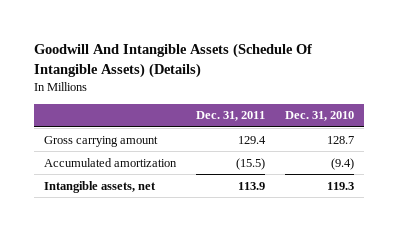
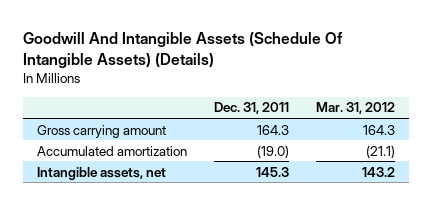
- | Dec. 31, 2011 | Dec. 31, 2010
+ | Dec. 31, 2011 | Mar. 31, 2012
- Gross carrying amount | 129.4 | 128.7
- Accumulated amortization | (15.5) | (9.4)
- Intangible assets, net | 113.9 | 119.3
+ Gross carrying amount | 164.3 | 164.3
+ Accumulated amortization | (19.0) | (21.1)
+ Intangible assets, net | 145.3 | 143.2

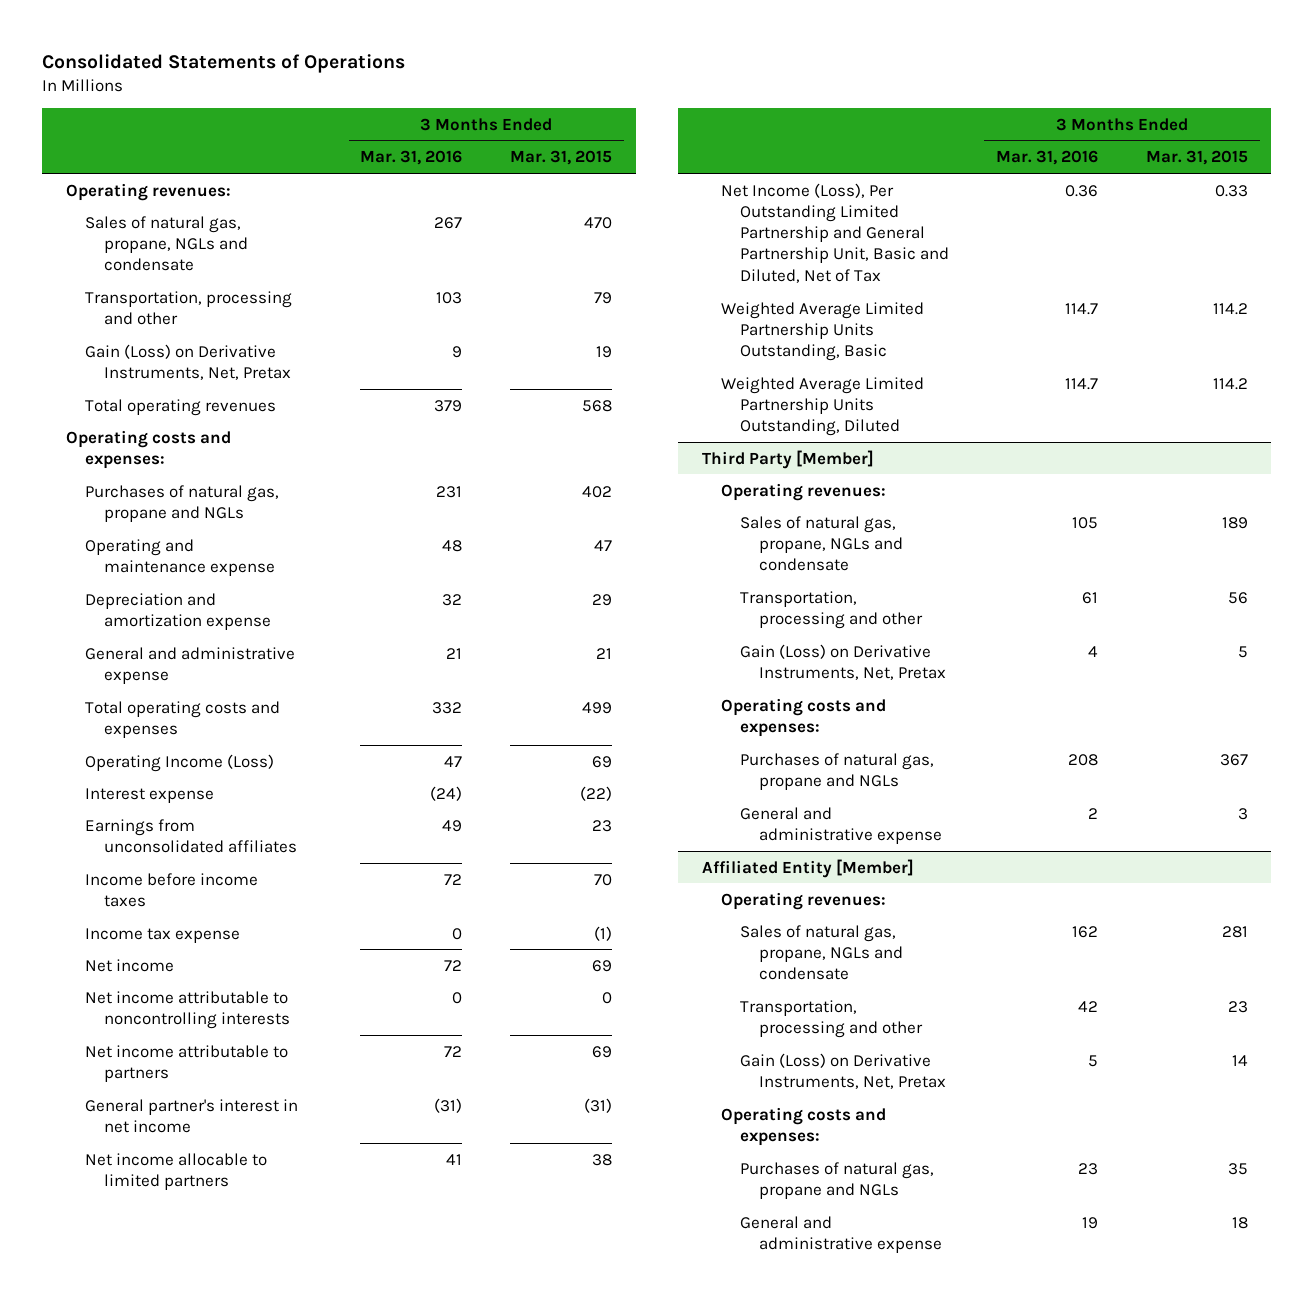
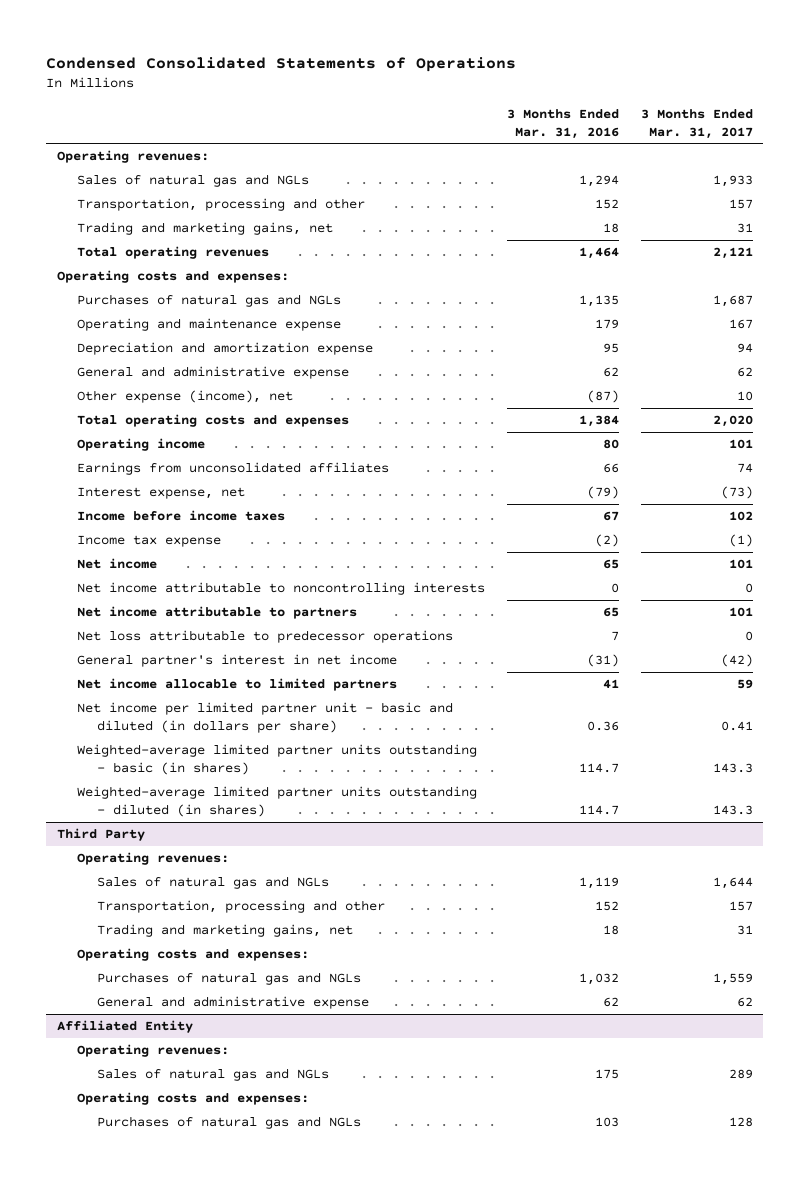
- Consolidated Statements of Operations
+ Condensed Consolidated Statements of Operations
- | 3 Months Ended Mar. 31, 2016 | 3 Months Ended Mar. 31, 2015
+ | 3 Months Ended Mar. 31, 2016 | 3 Months Ended Mar. 31, 2017
- Sales of natural gas, propane, NGLs and condensate | 267 | 470
- Transportation, processing and other | 103 | 79
- Gain (Loss) on Derivative Instruments, Net, Pretax | 9 | 19
- Total operating revenues | 379 | 568
+ Sales of natural gas and NGLs | 1,294 | 1,933
+ Transportation, processing and other | 152 | 157
+ Trading and marketing gains, net | 18 | 31
+ Total operating revenues | 1,464 | 2,121
- Purchases of natural gas, propane and NGLs | 231 | 402
- Operating and maintenance expense | 48 | 47
- Depreciation and amortization expense | 32 | 29
- General and administrative expense | 21 | 21
- Total operating costs and expenses | 332 | 499
- Operating Income (Loss) | 47 | 69
- Interest expense | (24) | (22)
- Earnings from unconsolidated affiliates | 49 | 23
- Income before income taxes | 72 | 70
- Income tax expense | 0 | (1)
- Net income | 72 | 69
+ Purchases of natural gas and NGLs | 1,135 | 1,687
+ Operating and maintenance expense | 179 | 167
+ Depreciation and amortization expense | 95 | 94
+ General and administrative expense | 62 | 62
+ Other expense (income), net | (87) | 10
+ Total operating costs and expenses | 1,384 | 2,020
+ Operating income | 80 | 101
+ Earnings from unconsolidated affiliates | 66 | 74
+ Interest expense, net | (79) | (73)
+ Income before income taxes | 67 | 102
+ Income tax expense | (2) | (1)
+ Net income | 65 | 101
- Net income attributable to partners | 72 | 69
+ Net income attributable to partners | 65 | 101
+ Net loss attributable to predecessor operations | 7 | 0
- Net Income (Loss), Per Outstanding Limited Partnership and General Partnership Unit, Basic and Diluted, Net of Tax | 0.36 | 0.33
- Weighted Average Limited Partnership Units Outstanding, Basic | 114.7 | 114.2
- Weighted Average Limited Partnership Units Outstanding, Diluted | 114.7 | 114.2
- Third Party [Member]
+ Net income per limited partner unit - basic and diluted (in dollars per share) | 0.36 | 0.41
+ Weighted-average limited partner units outstanding - basic (in shares) | 114.7 | 143.3
+ Weighted-average limited partner units outstanding - diluted (in shares) | 114.7 | 143.3
+ Third Party
- Sales of natural gas, propane, NGLs and condensate | 105 | 189
- Transportation, processing and other | 61 | 56
- Gain (Loss) on Derivative Instruments, Net, Pretax | 4 | 5
+ Sales of natural gas and NGLs | 1,119 | 1,644
+ Transportation, processing and other | 152 | 157
+ Trading and marketing gains, net | 18 | 31
- Purchases of natural gas, propane and NGLs | 208 | 367
- General and administrative expense | 2 | 3
- Affiliated Entity [Member]
+ Purchases of natural gas and NGLs | 1,032 | 1,559
+ General and administrative expense | 62 | 62
+ Affiliated Entity
- Sales of natural gas, propane, NGLs and condensate | 162 | 281
- Transportation, processing and other | 42 | 23
- Gain (Loss) on Derivative Instruments, Net, Pretax | 5 | 14
+ Sales of natural gas and NGLs | 175 | 289
- Purchases of natural gas, propane and NGLs | 23 | 35
- General and administrative expense | 19 | 18
+ Purchases of natural gas and NGLs | 103 | 128

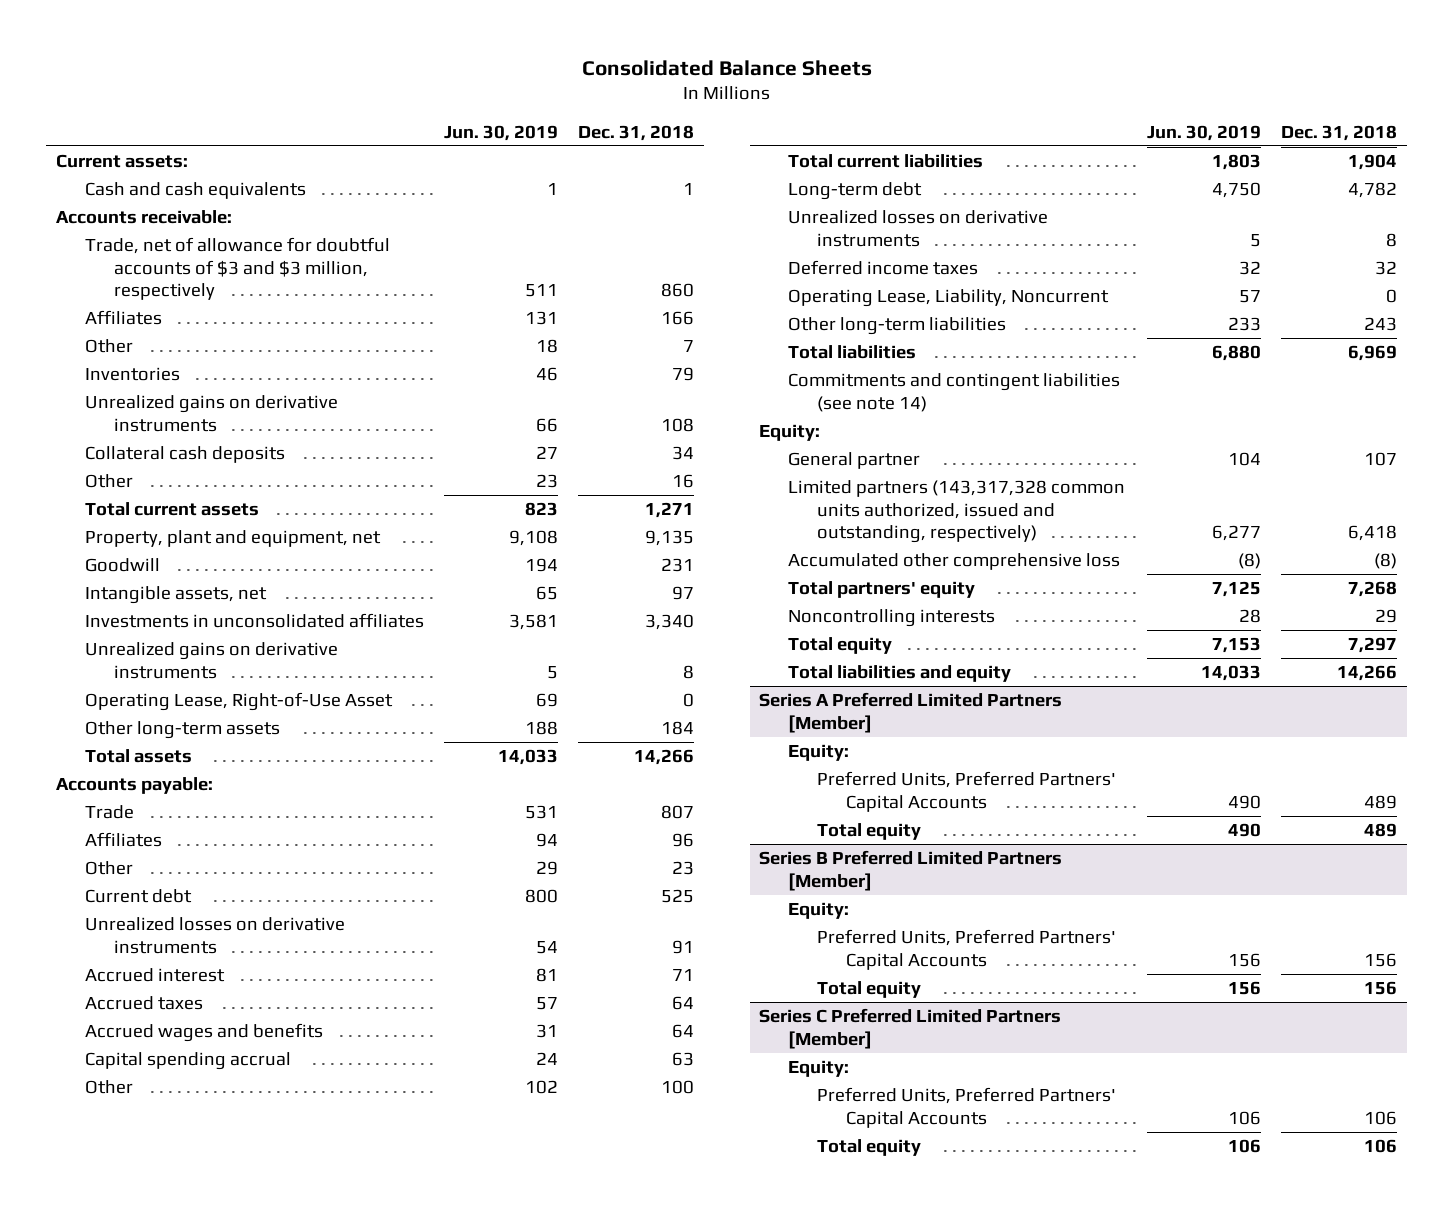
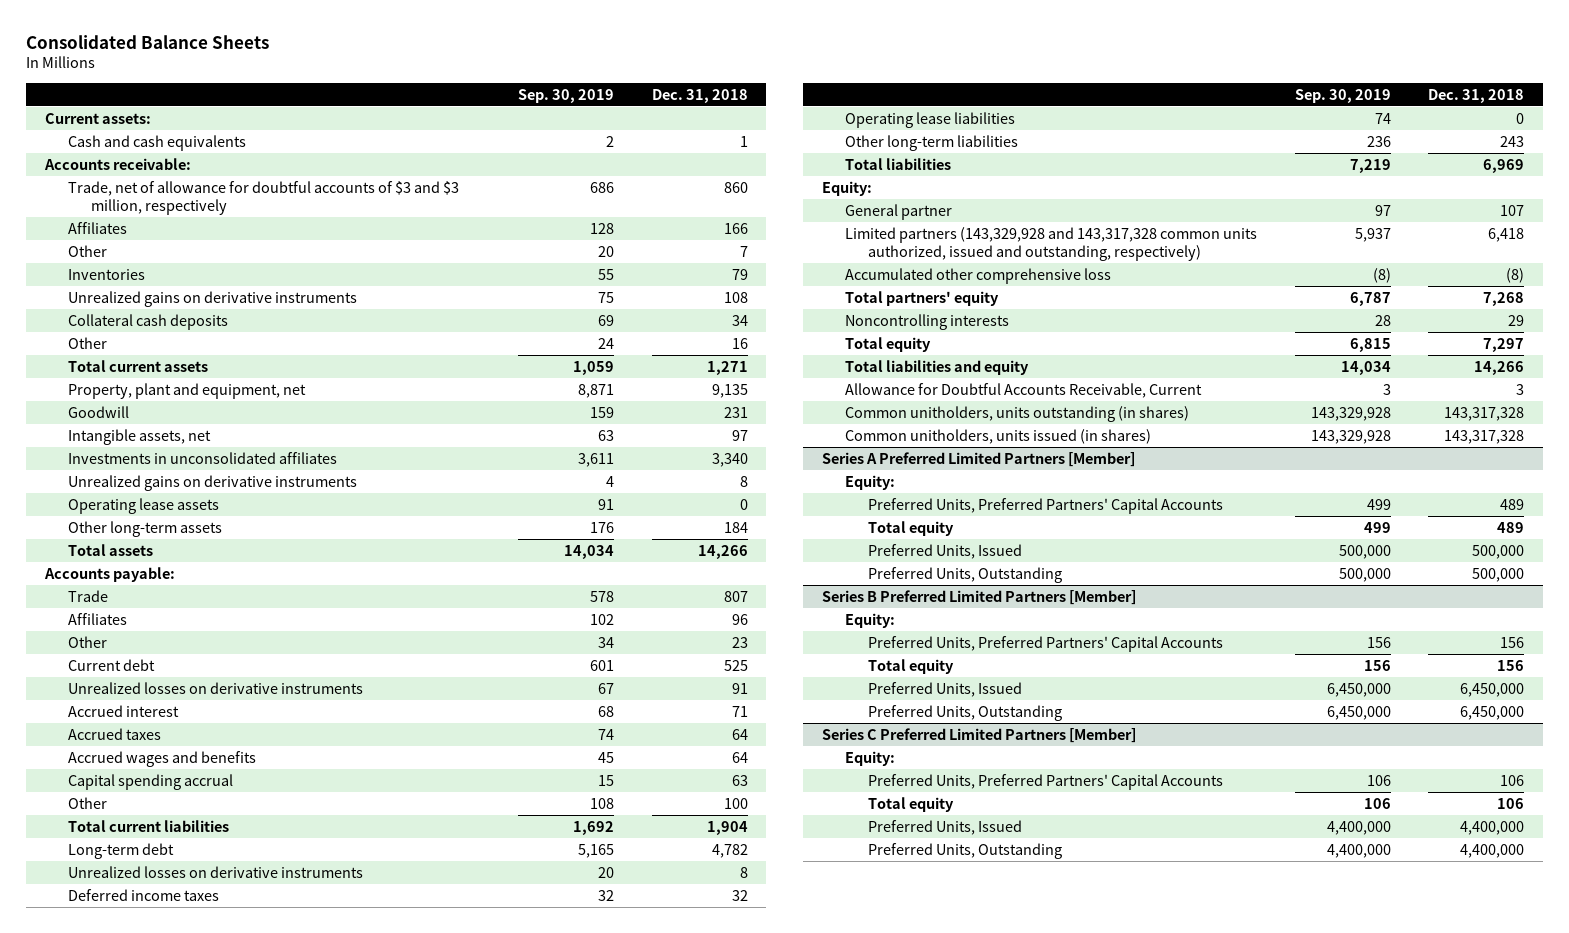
- | Jun. 30, 2019 | Dec. 31, 2018
+ | Sep. 30, 2019 | Dec. 31, 2018
- Operating Lease, Right-of-Use Asset | 69 | 0
+ Operating lease assets | 91 | 0
- Operating Lease, Liability, Noncurrent | 57 | 0
+ Operating lease liabilities | 74 | 0
- Commitments and contingent liabilities (see note 14)
- Limited partners (143,317,328 common units authorized, issued and outstanding, respectively) | 6,277 | 6,418
+ Limited partners (143,329,928 and 143,317,328 common units authorized, issued and outstanding, respectively) | 5,937 | 6,418
+ Allowance for Doubtful Accounts Receivable, Current | 3 | 3
+ Common unitholders, units outstanding (in shares) | 143,329,928 | 143,317,328
+ Common unitholders, units issued (in shares) | 143,329,928 | 143,317,328
@ Series A Preferred Limited Partners [Member]
+ Preferred Units, Issued | 500,000 | 500,000
+ Preferred Units, Outstanding | 500,000 | 500,000
@ Series B Preferred Limited Partners [Member]
+ Preferred Units, Issued | 6,450,000 | 6,450,000
+ Preferred Units, Outstanding | 6,450,000 | 6,450,000
@ Series C Preferred Limited Partners [Member]
+ Preferred Units, Issued | 4,400,000 | 4,400,000
+ Preferred Units, Outstanding | 4,400,000 | 4,400,000

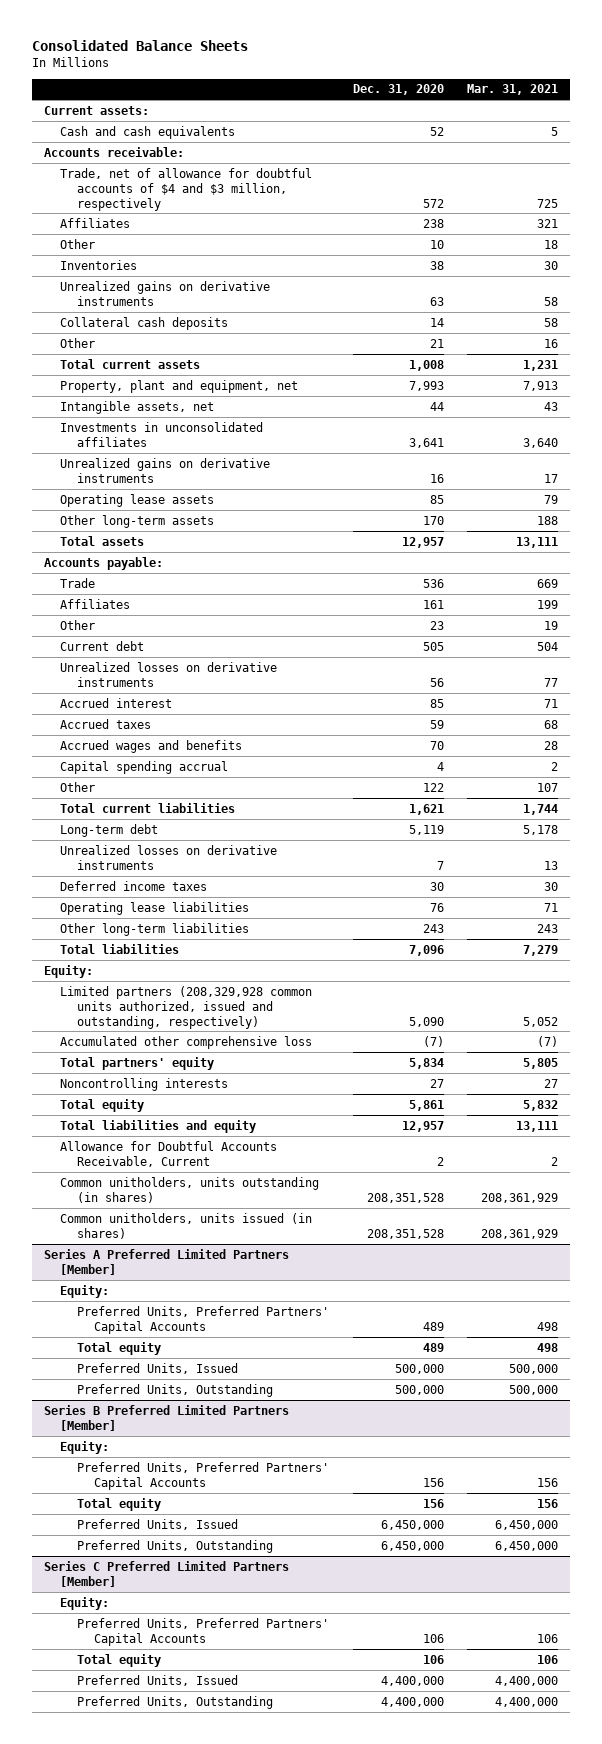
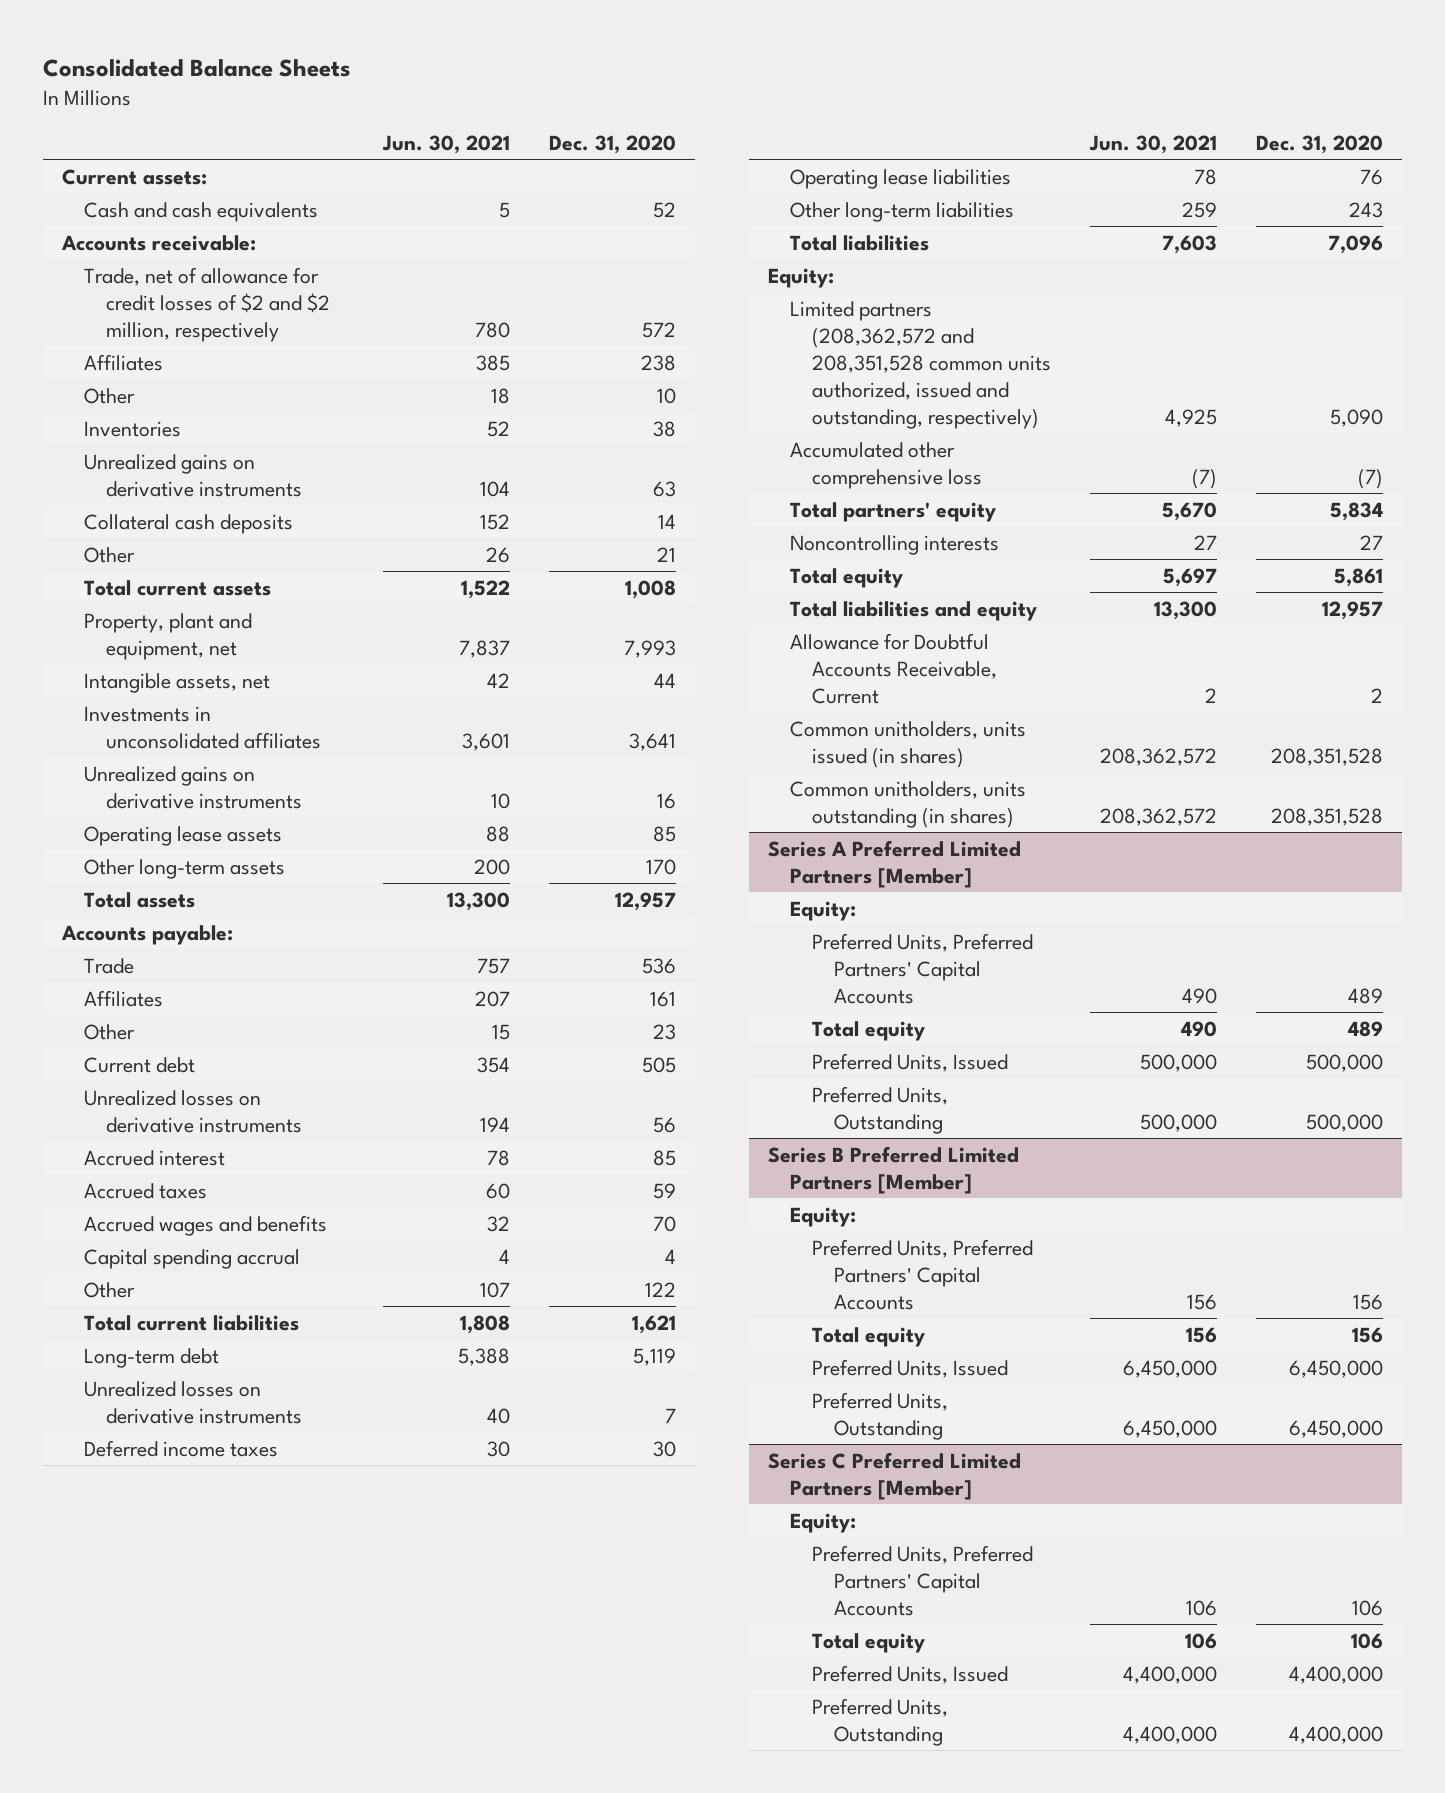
- | Dec. 31, 2020 | Mar. 31, 2021
+ | Jun. 30, 2021 | Dec. 31, 2020
- Trade, net of allowance for doubtful accounts of $4 and $3 million, respectively | 572 | 725
+ Trade, net of allowance for credit losses of $2 and $2 million, respectively | 780 | 572
- Limited partners (208,329,928 common units authorized, issued and outstanding, respectively) | 5,090 | 5,052
+ Limited partners (208,362,572 and 208,351,528 common units authorized, issued and outstanding, respectively) | 4,925 | 5,090
moved down: Common unitholders, units outstanding (in shares) | 208,362,572 | 208,351,528

